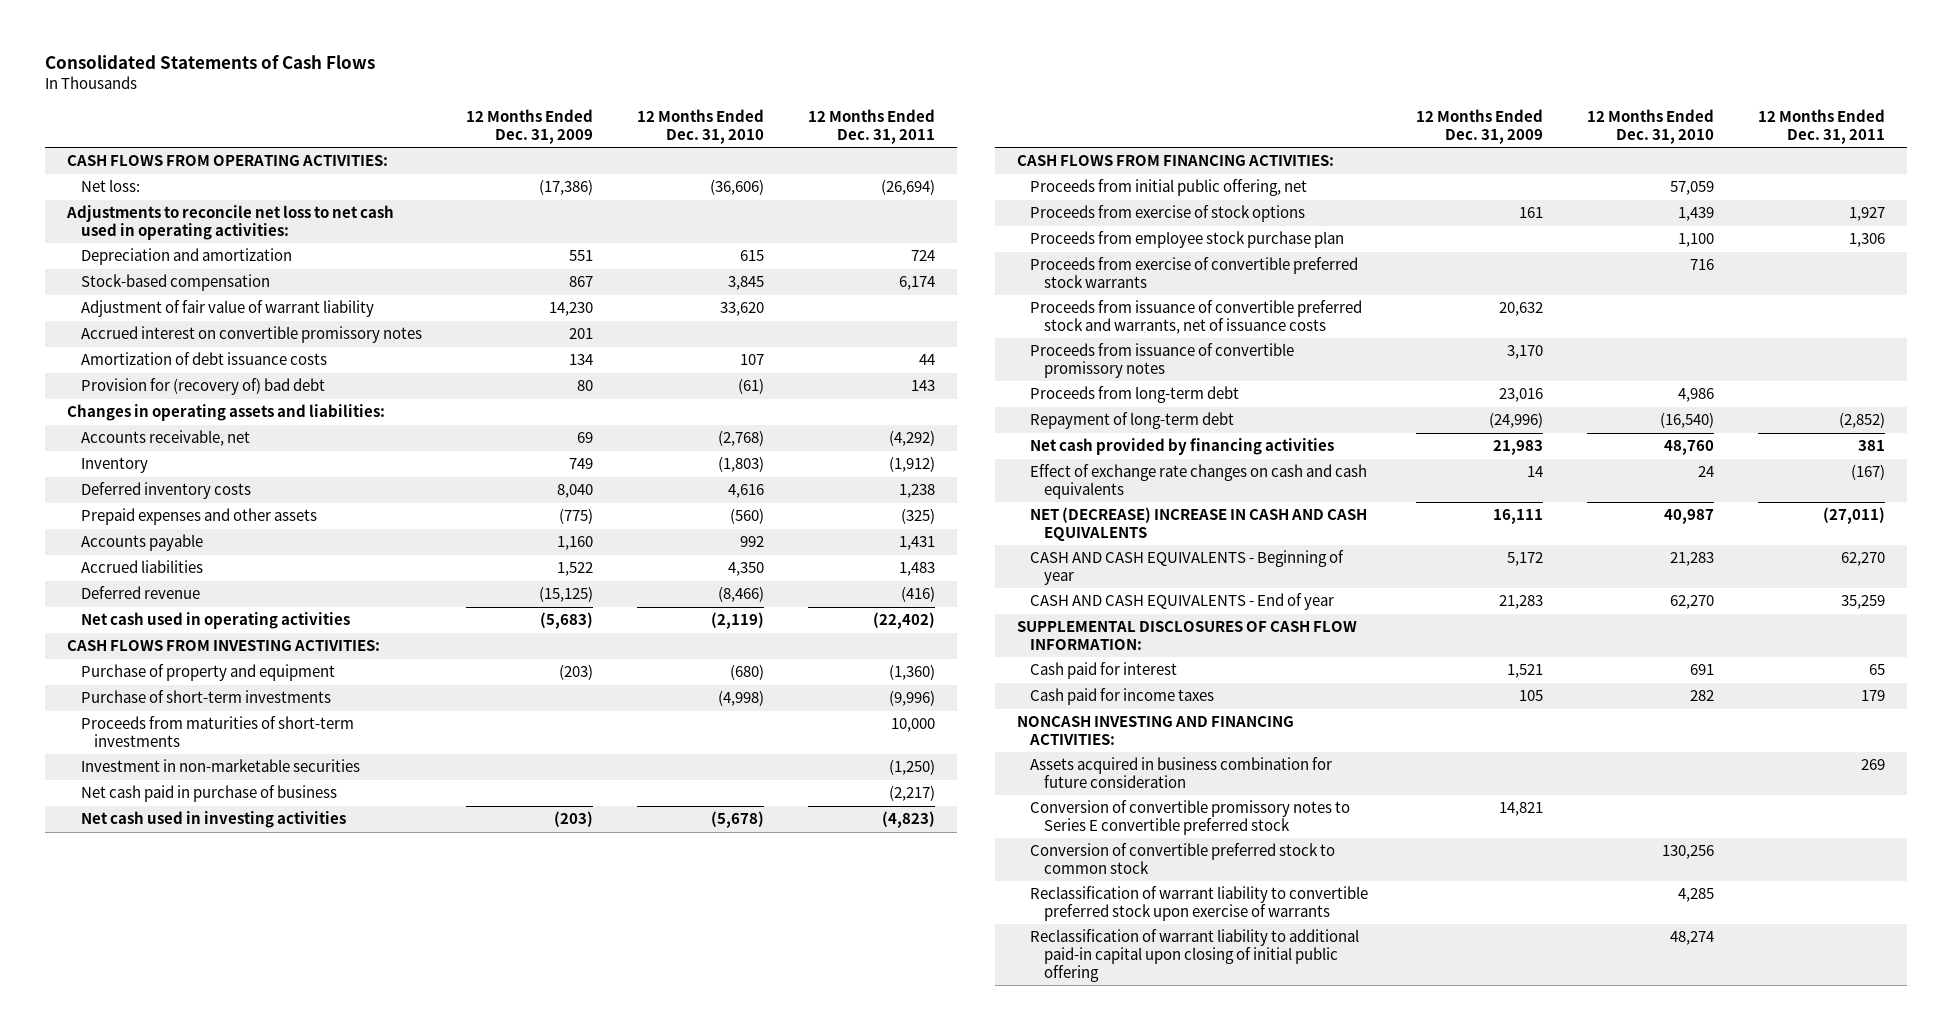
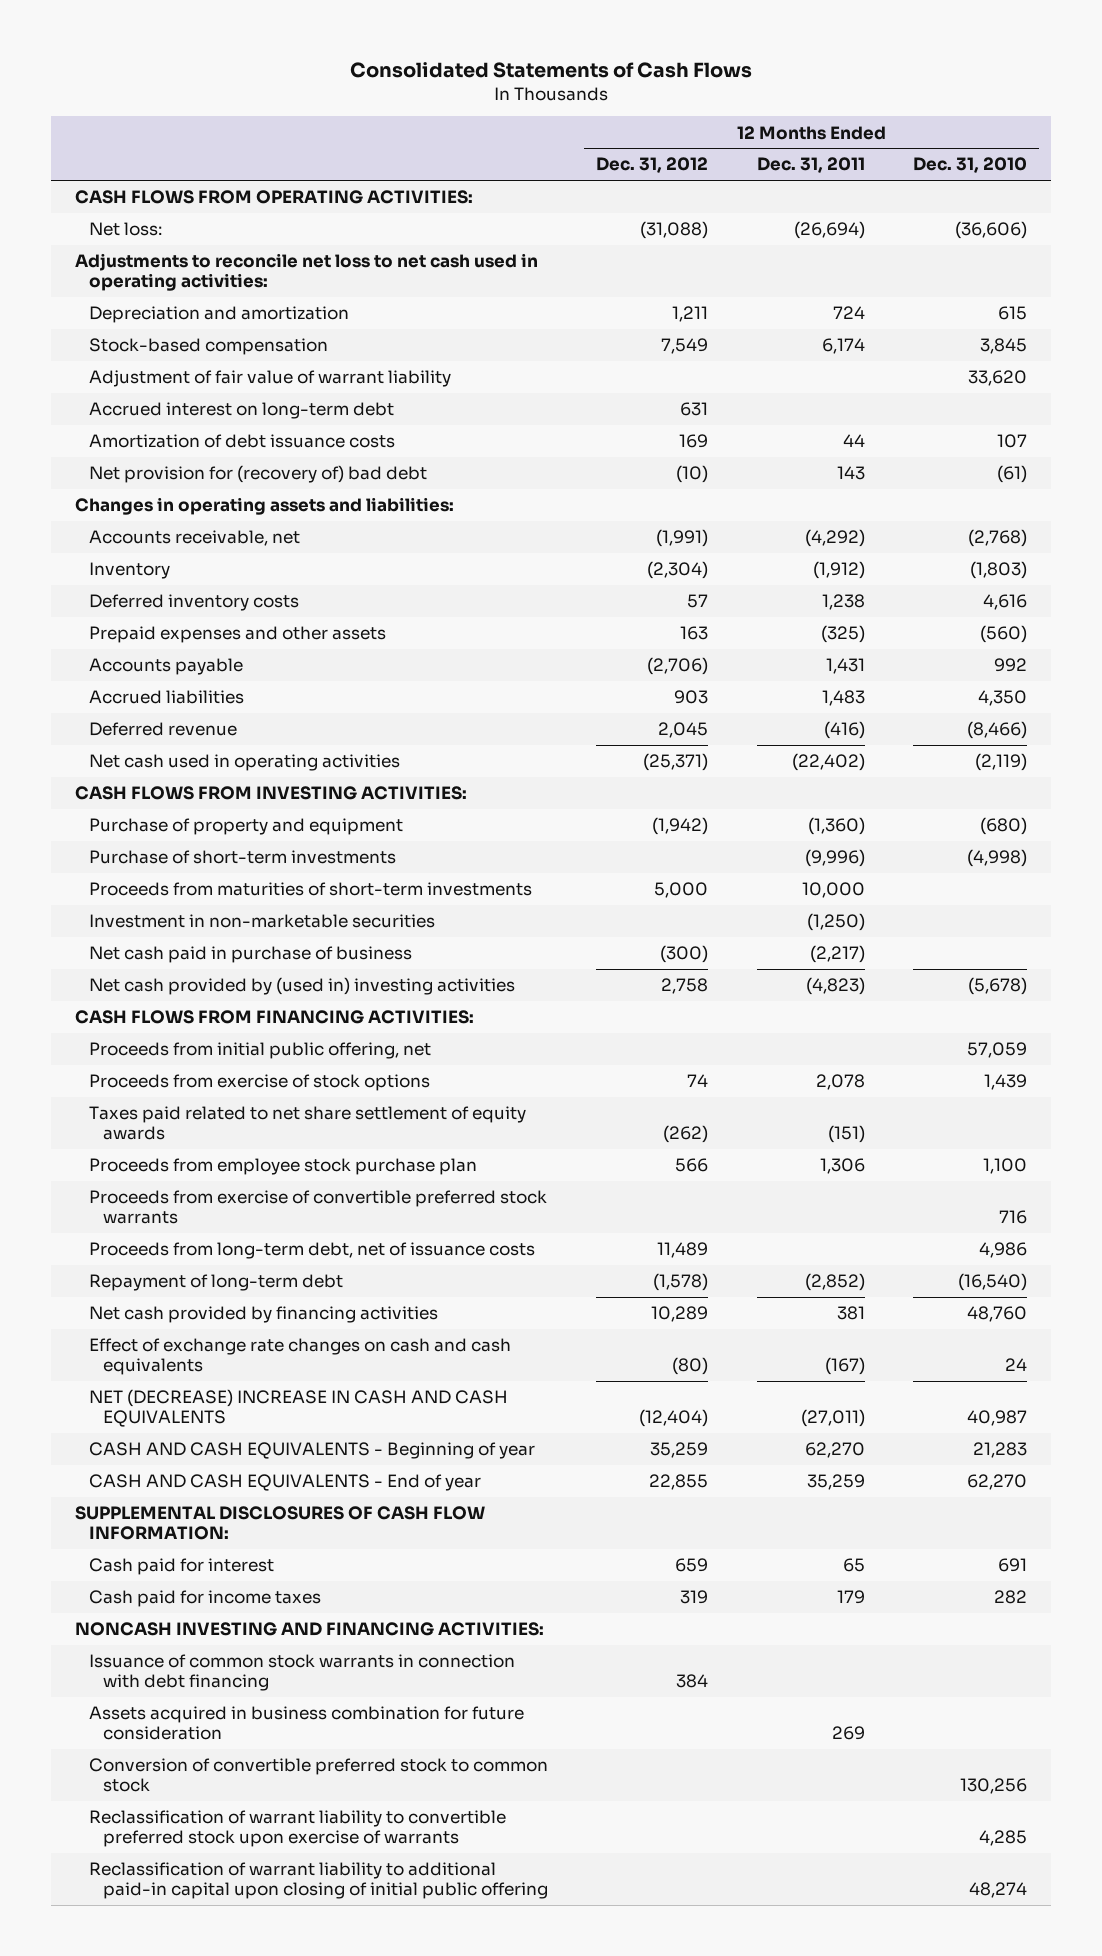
- | 12 Months Ended Dec. 31, 2009 | 12 Months Ended Dec. 31, 2010 | 12 Months Ended Dec. 31, 2011
+ | 12 Months Ended Dec. 31, 2012 | 12 Months Ended Dec. 31, 2011 | 12 Months Ended Dec. 31, 2010
- Accrued interest on convertible promissory notes | 201 | |
+ Accrued interest on long-term debt | 631 | |
- Provision for (recovery of) bad debt | 80 | (61) | 143
+ Net provision for (recovery of) bad debt | (10) | 143 | (61)
- Net cash used in investing activities | (203) | (5,678) | (4,823)
+ Net cash provided by (used in) investing activities | 2,758 | (4,823) | (5,678)
- Proceeds from exercise of stock options | 161 | 1,439 | 1,927
+ Proceeds from exercise of stock options | 74 | 2,078 | 1,439
+ Taxes paid related to net share settlement of equity awards | (262) | (151) |
- Proceeds from issuance of convertible preferred stock and warrants, net of issuance costs | 20,632 | |
- Proceeds from issuance of convertible promissory notes | 3,170 | |
- Proceeds from long-term debt | 23,016 | 4,986 |
+ Proceeds from long-term debt, net of issuance costs | 11,489 | | 4,986
+ Issuance of common stock warrants in connection with debt financing | 384 | |
- Conversion of convertible promissory notes to Series E convertible preferred stock | 14,821 | |

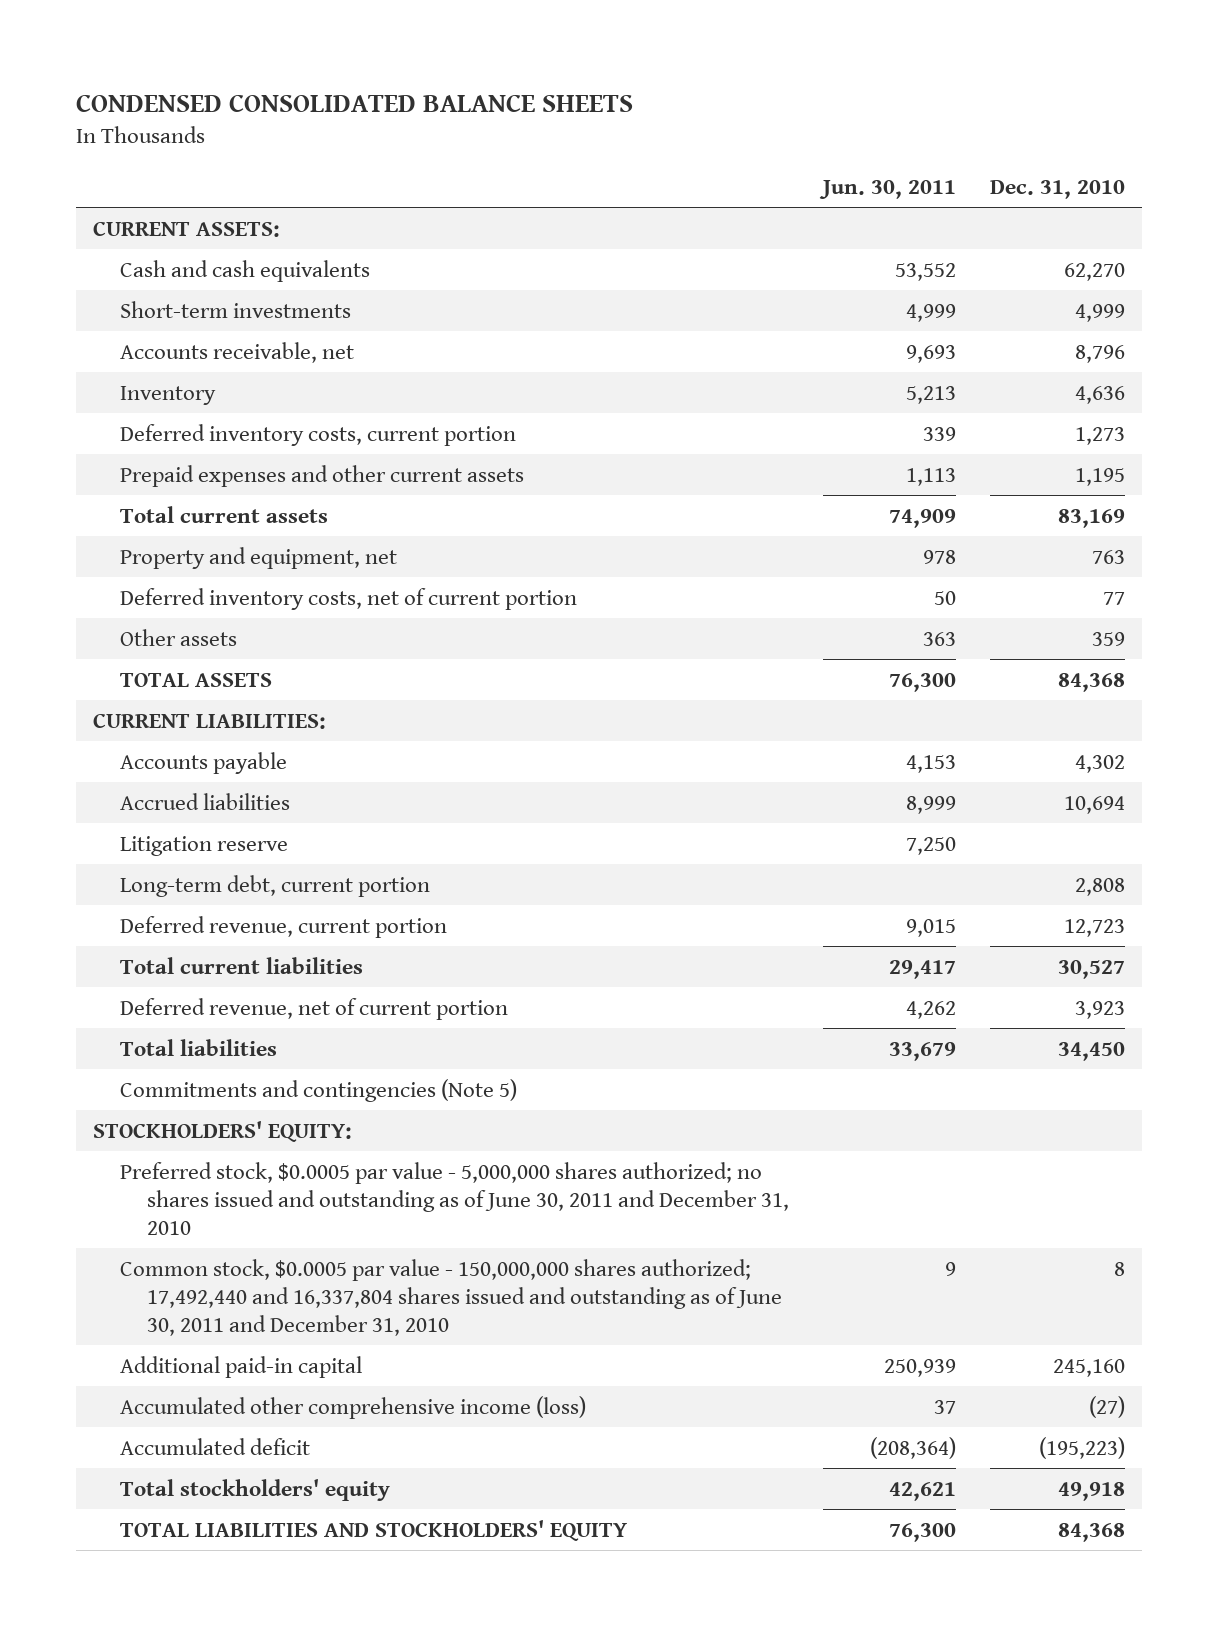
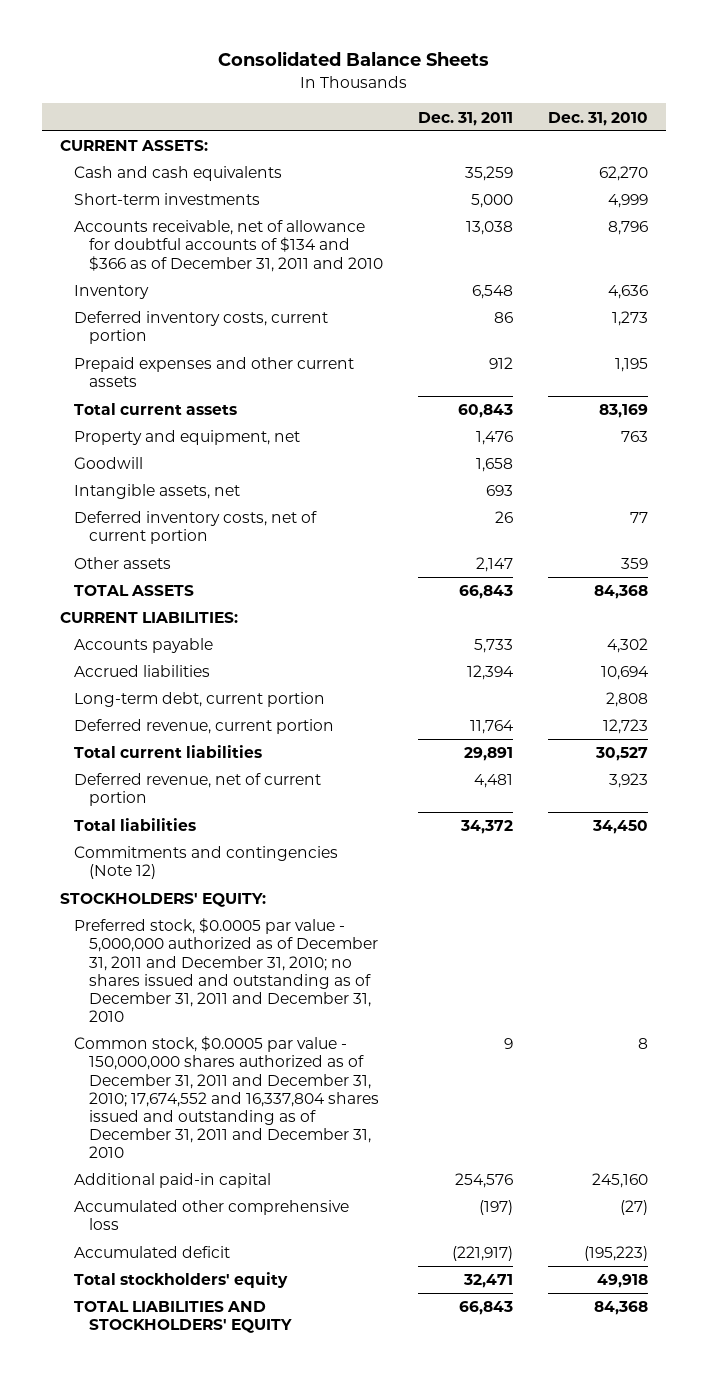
- CONDENSED CONSOLIDATED BALANCE SHEETS
+ Consolidated Balance Sheets
- | Jun. 30, 2011 | Dec. 31, 2010
+ | Dec. 31, 2011 | Dec. 31, 2010
- Accounts receivable, net | 9,693 | 8,796
+ Accounts receivable, net of allowance for doubtful accounts of $134 and $366 as of December 31, 2011 and 2010 | 13,038 | 8,796
+ Goodwill | 1,658 |
+ Intangible assets, net | 693 |
- Litigation reserve | 7,250 |
- Commitments and contingencies (Note 5)
+ Commitments and contingencies (Note 12)
- Preferred stock, $0.0005 par value - 5,000,000 shares authorized; no shares issued and outstanding as of June 30, 2011 and December 31, 2010
- Common stock, $0.0005 par value - 150,000,000 shares authorized; 17,492,440 and 16,337,804 shares issued and outstanding as of June 30, 2011 and December 31, 2010 | 9 | 8
+ Preferred stock, $0.0005 par value - 5,000,000 authorized as of December 31, 2011 and December 31, 2010; no shares issued and outstanding as of December 31, 2011 and December 31, 2010
+ Common stock, $0.0005 par value - 150,000,000 shares authorized as of December 31, 2011 and December 31, 2010; 17,674,552 and 16,337,804 shares issued and outstanding as of December 31, 2011 and December 31, 2010 | 9 | 8
- Accumulated other comprehensive income (loss) | 37 | (27)
+ Accumulated other comprehensive loss | (197) | (27)

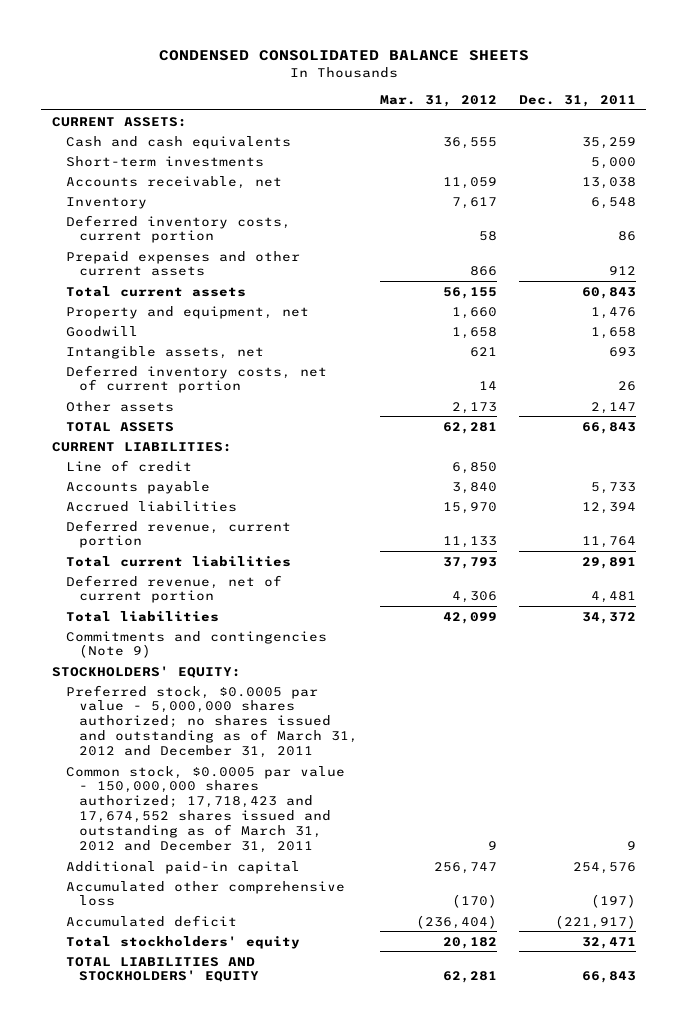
- Consolidated Balance Sheets
+ CONDENSED CONSOLIDATED BALANCE SHEETS
- | Dec. 31, 2011 | Dec. 31, 2010
+ | Mar. 31, 2012 | Dec. 31, 2011
- Accounts receivable, net of allowance for doubtful accounts of $134 and $366 as of December 31, 2011 and 2010 | 13,038 | 8,796
+ Accounts receivable, net | 11,059 | 13,038
+ Line of credit | 6,850 |
- Long-term debt, current portion | | 2,808
- Commitments and contingencies (Note 12)
+ Commitments and contingencies (Note 9)
- Preferred stock, $0.0005 par value - 5,000,000 authorized as of December 31, 2011 and December 31, 2010; no shares issued and outstanding as of December 31, 2011 and December 31, 2010
- Common stock, $0.0005 par value - 150,000,000 shares authorized as of December 31, 2011 and December 31, 2010; 17,674,552 and 16,337,804 shares issued and outstanding as of December 31, 2011 and December 31, 2010 | 9 | 8
+ Preferred stock, $0.0005 par value - 5,000,000 shares authorized; no shares issued and outstanding as of March 31, 2012 and December 31, 2011
+ Common stock, $0.0005 par value - 150,000,000 shares authorized; 17,718,423 and 17,674,552 shares issued and outstanding as of March 31, 2012 and December 31, 2011 | 9 | 9

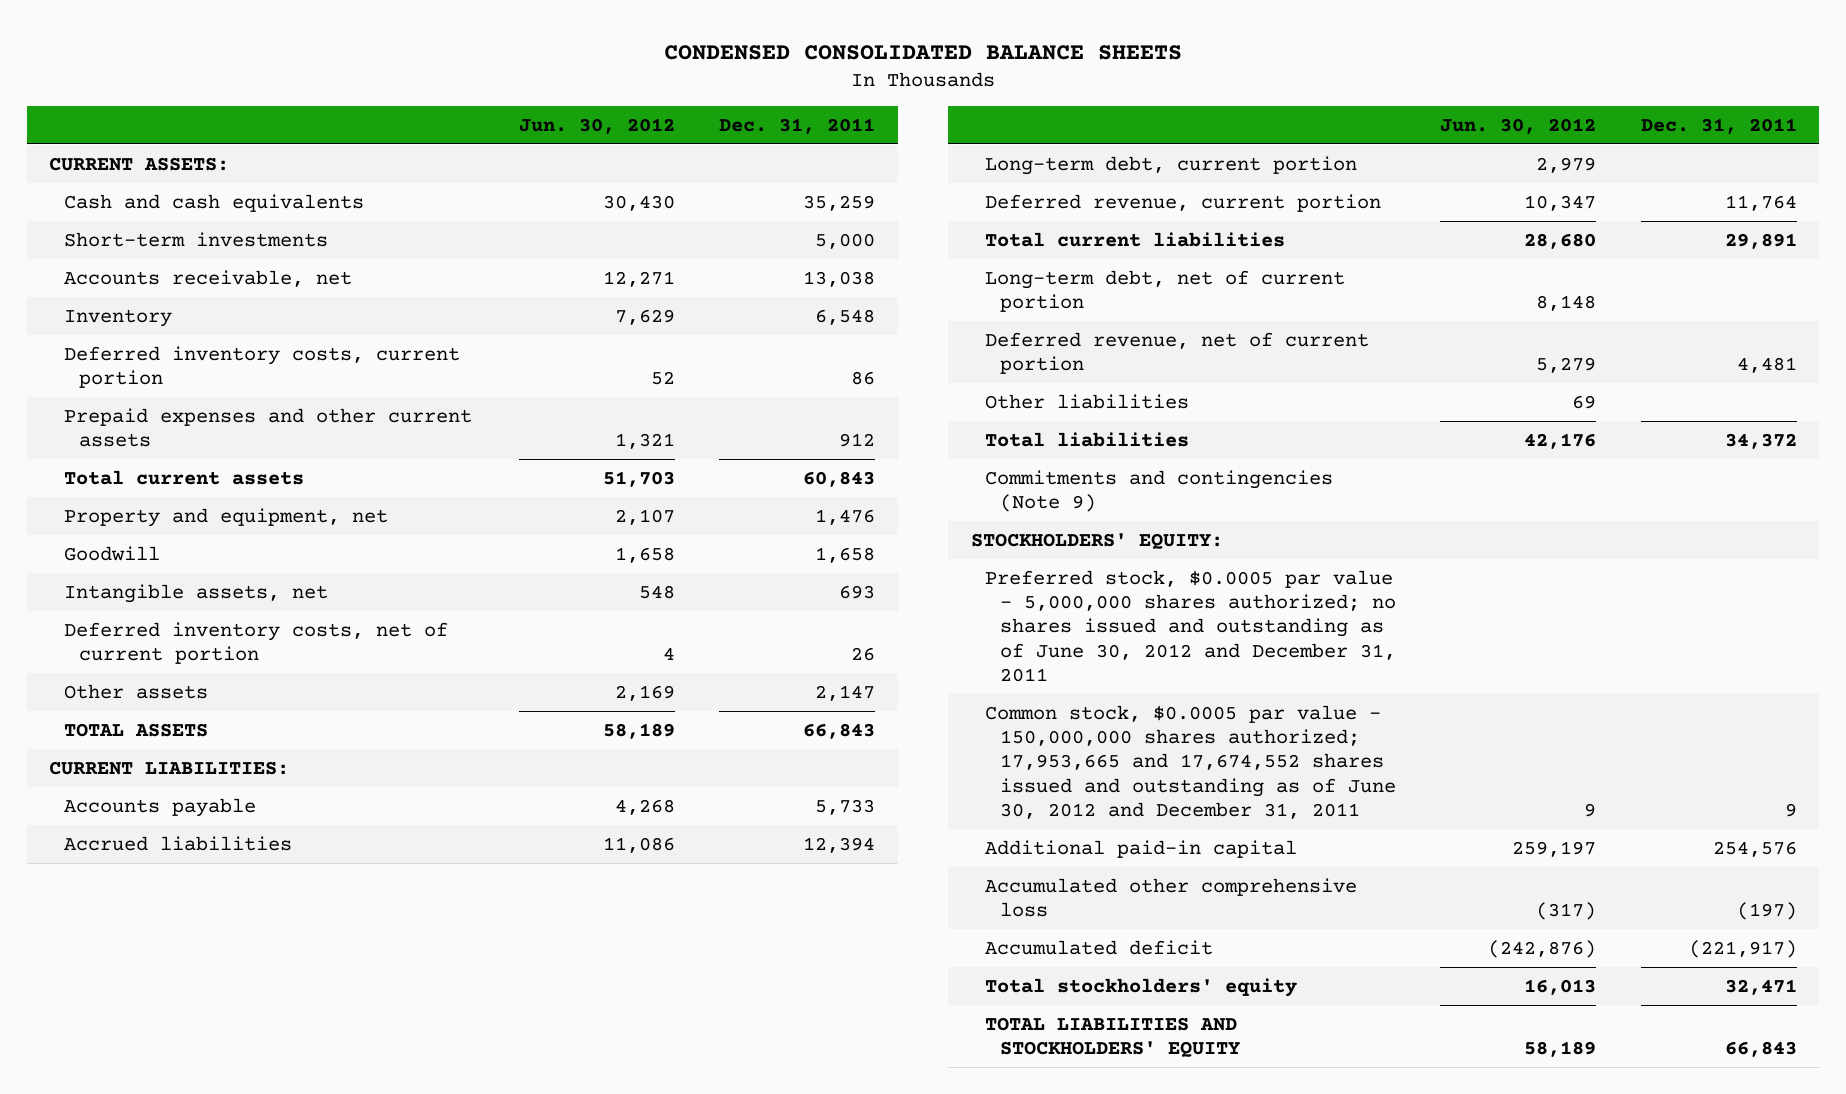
- | Mar. 31, 2012 | Dec. 31, 2011
+ | Jun. 30, 2012 | Dec. 31, 2011
- Line of credit | 6,850 |
+ Long-term debt, current portion | 2,979 |
+ Long-term debt, net of current portion | 8,148 |
+ Other liabilities | 69 |
- Preferred stock, $0.0005 par value - 5,000,000 shares authorized; no shares issued and outstanding as of March 31, 2012 and December 31, 2011
- Common stock, $0.0005 par value - 150,000,000 shares authorized; 17,718,423 and 17,674,552 shares issued and outstanding as of March 31, 2012 and December 31, 2011 | 9 | 9
+ Preferred stock, $0.0005 par value - 5,000,000 shares authorized; no shares issued and outstanding as of June 30, 2012 and December 31, 2011
+ Common stock, $0.0005 par value - 150,000,000 shares authorized; 17,953,665 and 17,674,552 shares issued and outstanding as of June 30, 2012 and December 31, 2011 | 9 | 9

